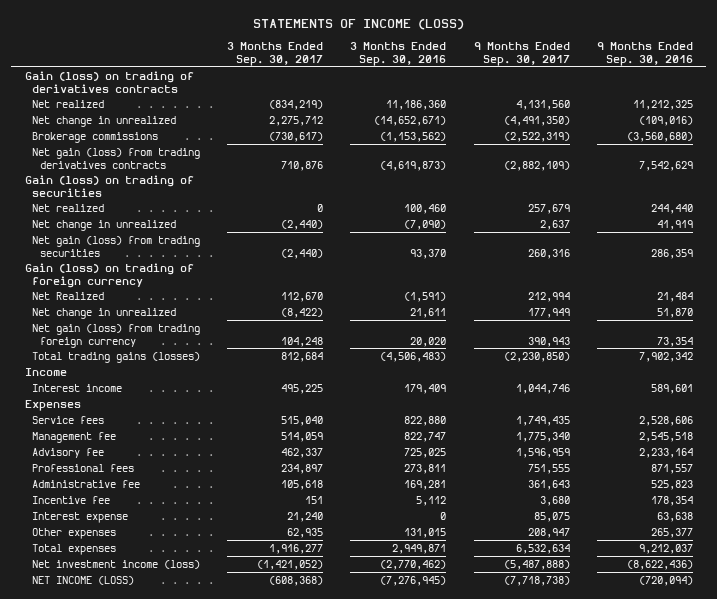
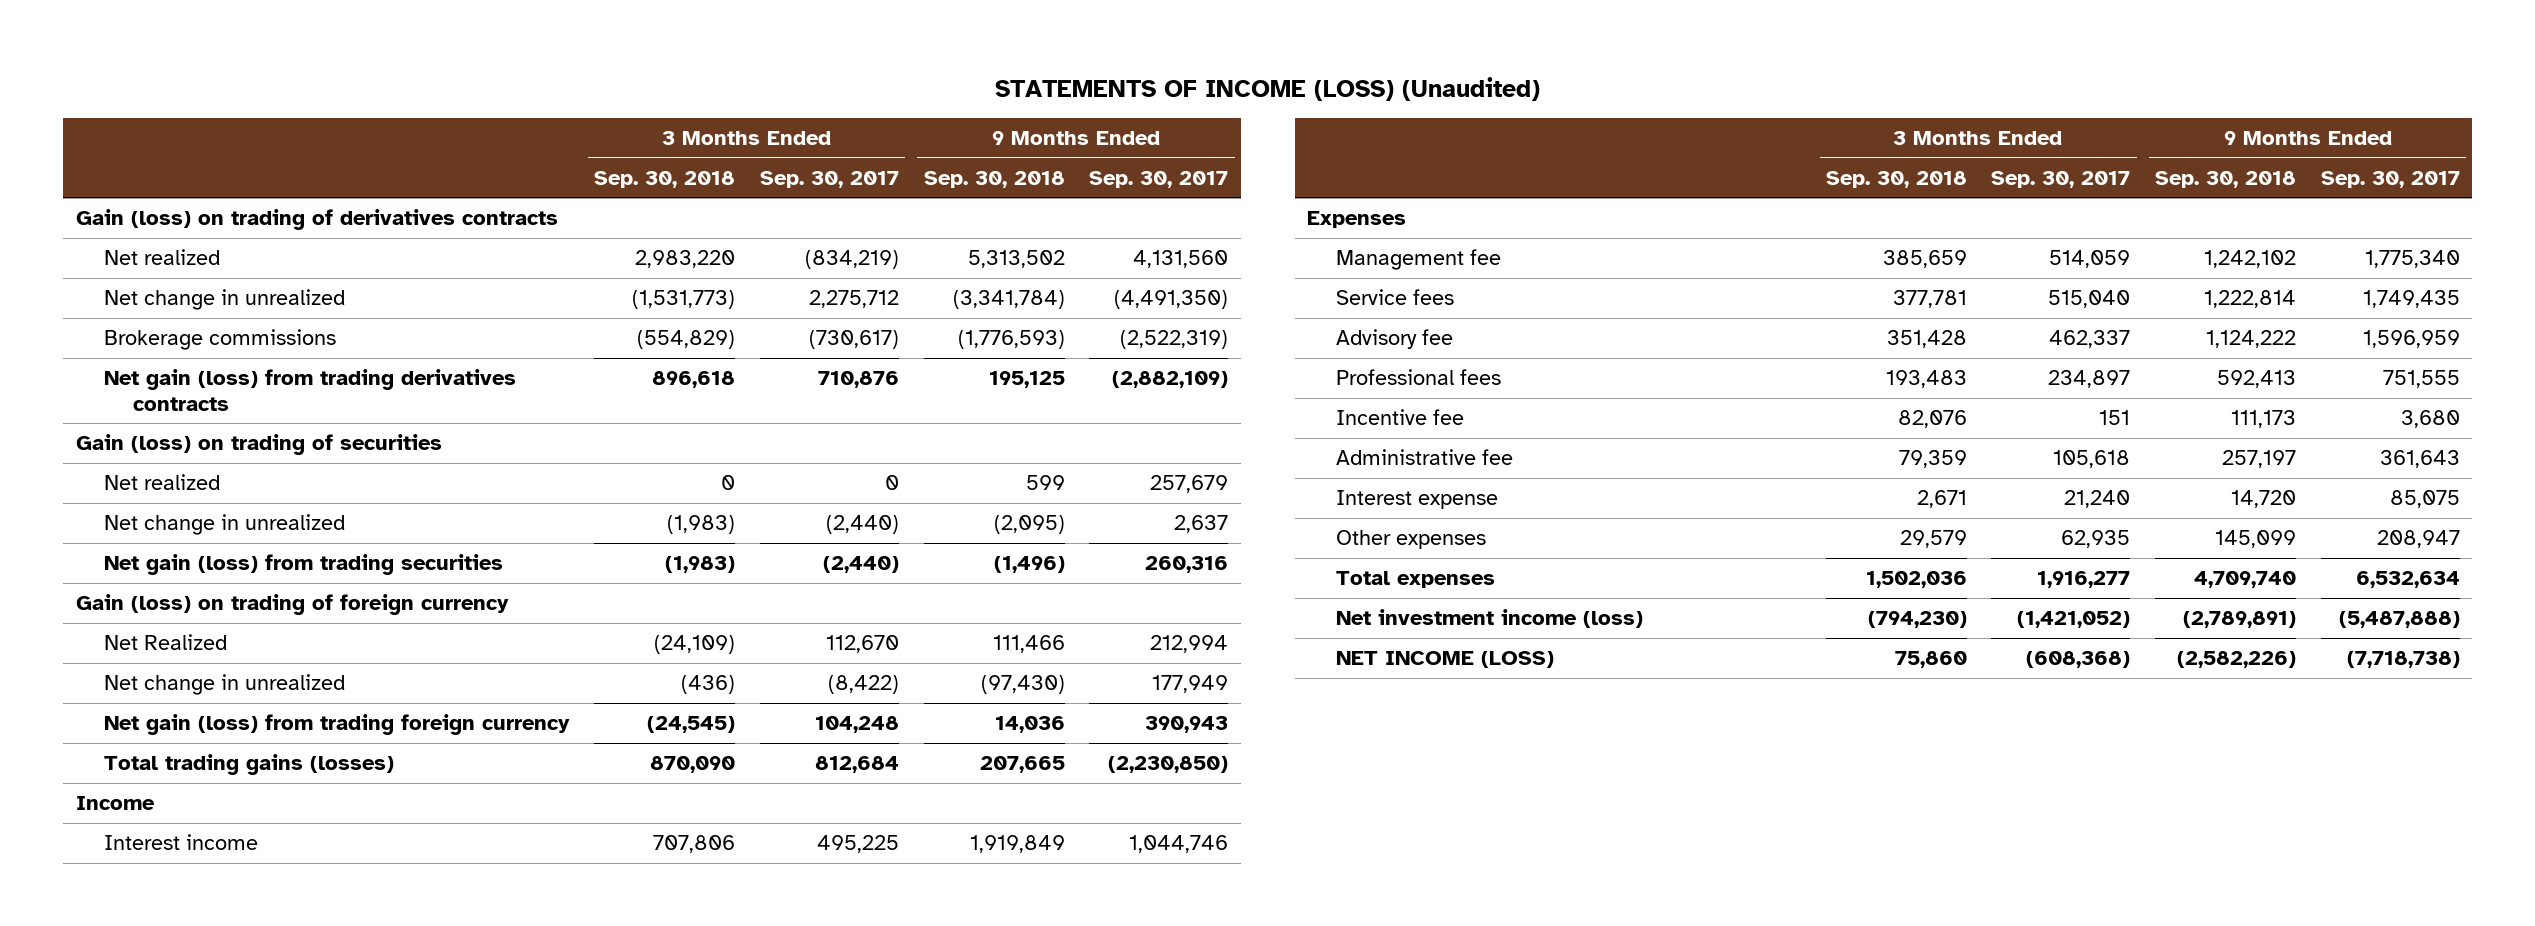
- STATEMENTS OF INCOME (LOSS)
+ STATEMENTS OF INCOME (LOSS) (Unaudited)
- | 3 Months Ended Sep. 30, 2017 | 3 Months Ended Sep. 30, 2016 | 9 Months Ended Sep. 30, 2017 | 9 Months Ended Sep. 30, 2016
+ | 3 Months Ended Sep. 30, 2018 | 3 Months Ended Sep. 30, 2017 | 9 Months Ended Sep. 30, 2018 | 9 Months Ended Sep. 30, 2017
moved down: Service fees | 377,781 | 515,040 | 1,222,814 | 1,749,435
moved down: Administrative fee | 79,359 | 105,618 | 257,197 | 361,643

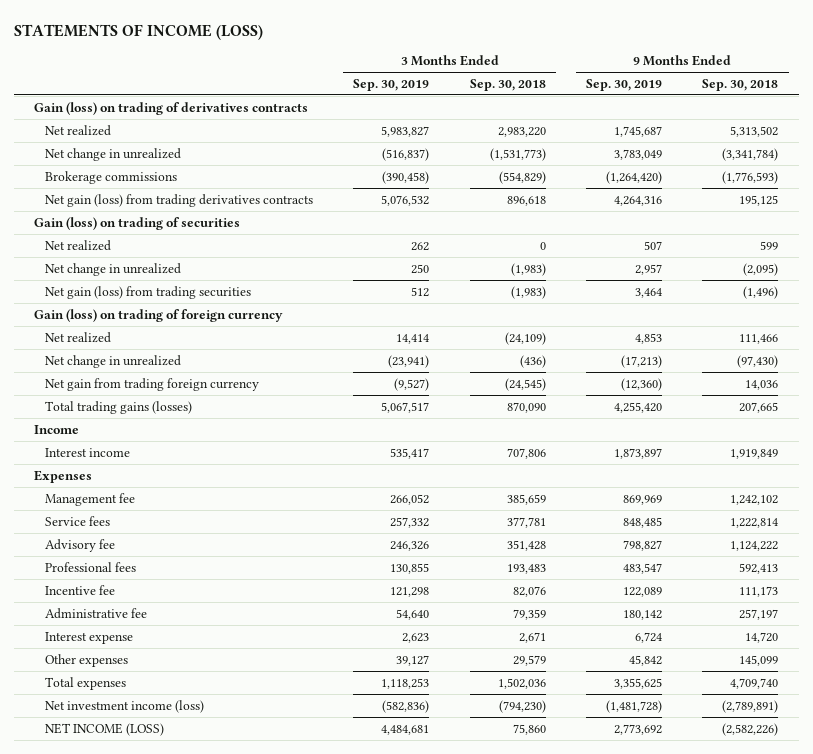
- STATEMENTS OF INCOME (LOSS) (Unaudited)
+ STATEMENTS OF INCOME (LOSS)
- | 3 Months Ended Sep. 30, 2018 | 3 Months Ended Sep. 30, 2017 | 9 Months Ended Sep. 30, 2018 | 9 Months Ended Sep. 30, 2017
+ | 3 Months Ended Sep. 30, 2019 | 3 Months Ended Sep. 30, 2018 | 9 Months Ended Sep. 30, 2019 | 9 Months Ended Sep. 30, 2018
- Net Realized | (24,109) | 112,670 | 111,466 | 212,994
+ Net realized | 14,414 | (24,109) | 4,853 | 111,466
- Net gain (loss) from trading foreign currency | (24,545) | 104,248 | 14,036 | 390,943
+ Net gain from trading foreign currency | (9,527) | (24,545) | (12,360) | 14,036

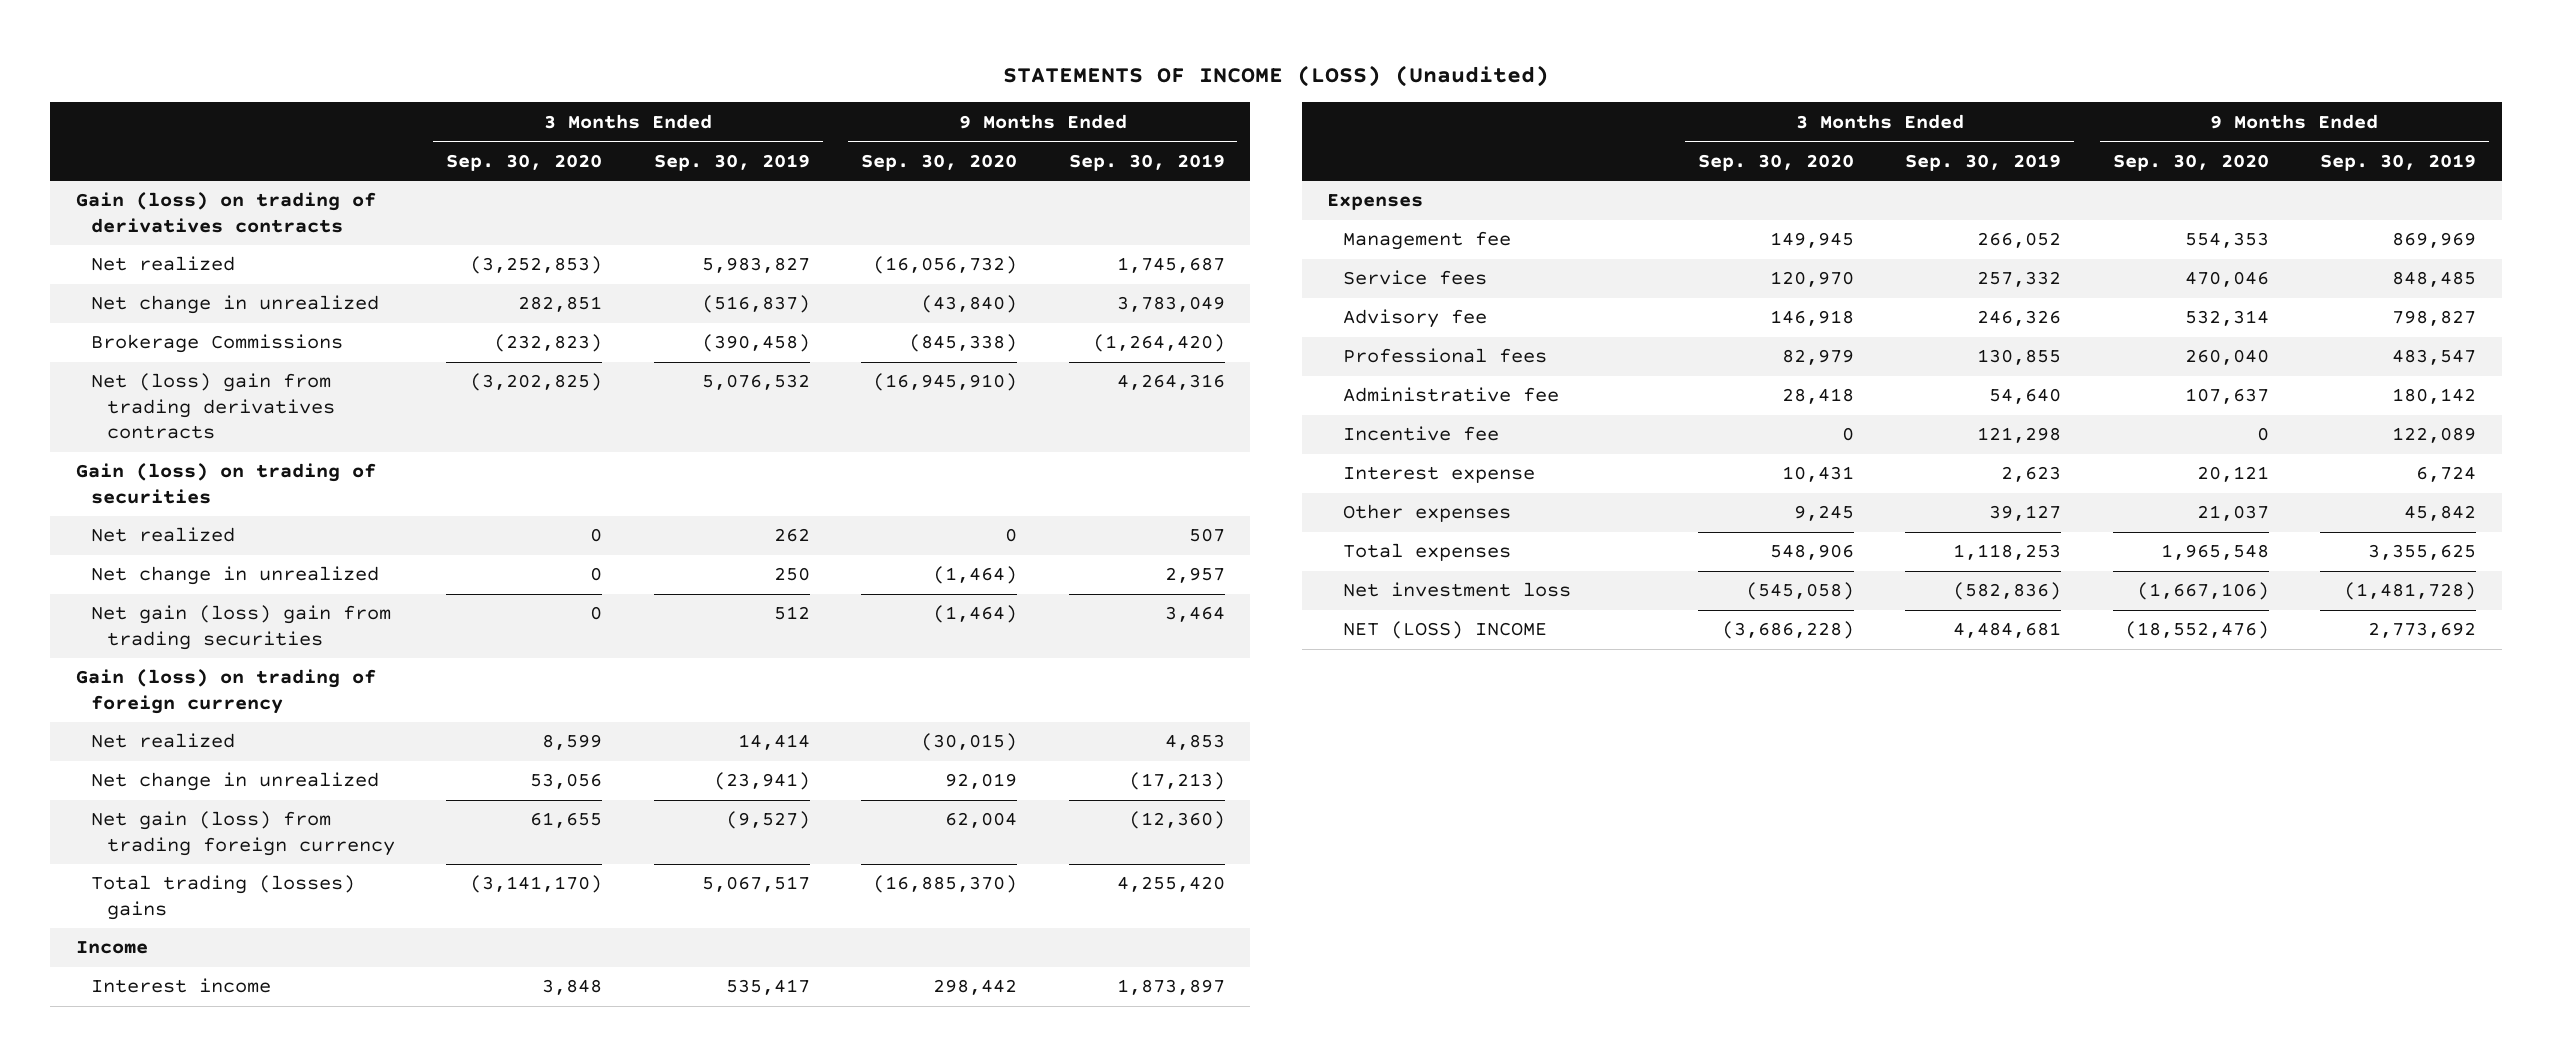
- STATEMENTS OF INCOME (LOSS)
+ STATEMENTS OF INCOME (LOSS) (Unaudited)
- | 3 Months Ended Sep. 30, 2019 | 3 Months Ended Sep. 30, 2018 | 9 Months Ended Sep. 30, 2019 | 9 Months Ended Sep. 30, 2018
+ | 3 Months Ended Sep. 30, 2020 | 3 Months Ended Sep. 30, 2019 | 9 Months Ended Sep. 30, 2020 | 9 Months Ended Sep. 30, 2019
- Brokerage commissions | (390,458) | (554,829) | (1,264,420) | (1,776,593)
- Net gain (loss) from trading derivatives contracts | 5,076,532 | 896,618 | 4,264,316 | 195,125
+ Brokerage Commissions | (232,823) | (390,458) | (845,338) | (1,264,420)
+ Net (loss) gain from trading derivatives contracts | (3,202,825) | 5,076,532 | (16,945,910) | 4,264,316
- Net gain (loss) from trading securities | 512 | (1,983) | 3,464 | (1,496)
+ Net gain (loss) gain from trading securities | 0 | 512 | (1,464) | 3,464
- Net gain from trading foreign currency | (9,527) | (24,545) | (12,360) | 14,036
- Total trading gains (losses) | 5,067,517 | 870,090 | 4,255,420 | 207,665
+ Net gain (loss) from trading foreign currency | 61,655 | (9,527) | 62,004 | (12,360)
+ Total trading (losses) gains | (3,141,170) | 5,067,517 | (16,885,370) | 4,255,420
moved down: Incentive fee | 0 | 121,298 | 0 | 122,089
- Net investment income (loss) | (582,836) | (794,230) | (1,481,728) | (2,789,891)
- NET INCOME (LOSS) | 4,484,681 | 75,860 | 2,773,692 | (2,582,226)
+ Net investment loss | (545,058) | (582,836) | (1,667,106) | (1,481,728)
+ NET (LOSS) INCOME | (3,686,228) | 4,484,681 | (18,552,476) | 2,773,692

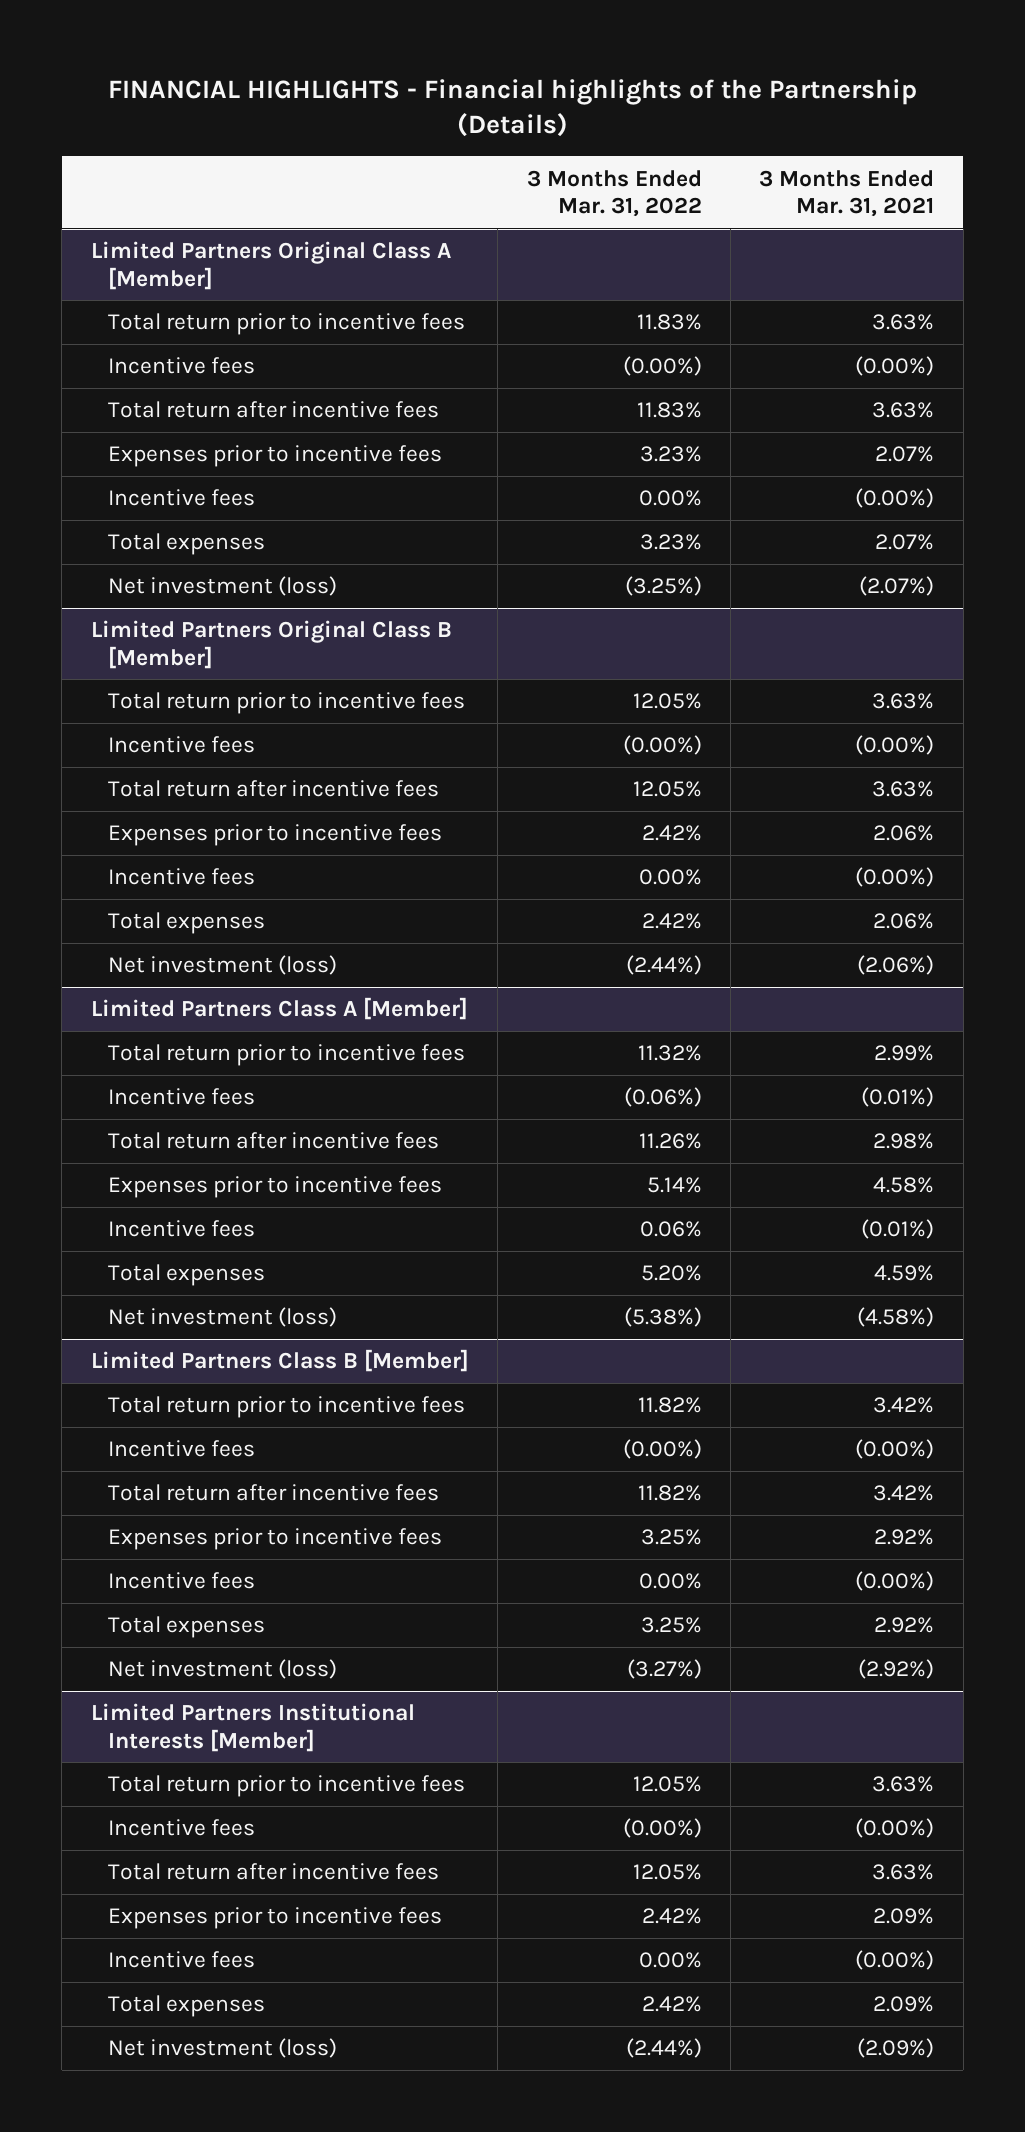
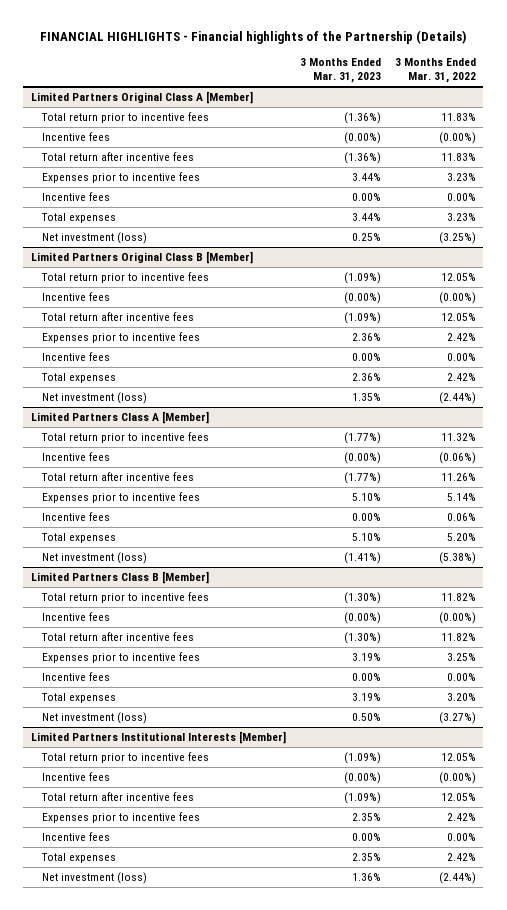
- | 3 Months Ended Mar. 31, 2022 | 3 Months Ended Mar. 31, 2021
+ | 3 Months Ended Mar. 31, 2023 | 3 Months Ended Mar. 31, 2022
@ Limited Partners Class B [Member]
- Total expenses | 3.25% | 2.92%
+ Total expenses | 3.19% | 3.20%

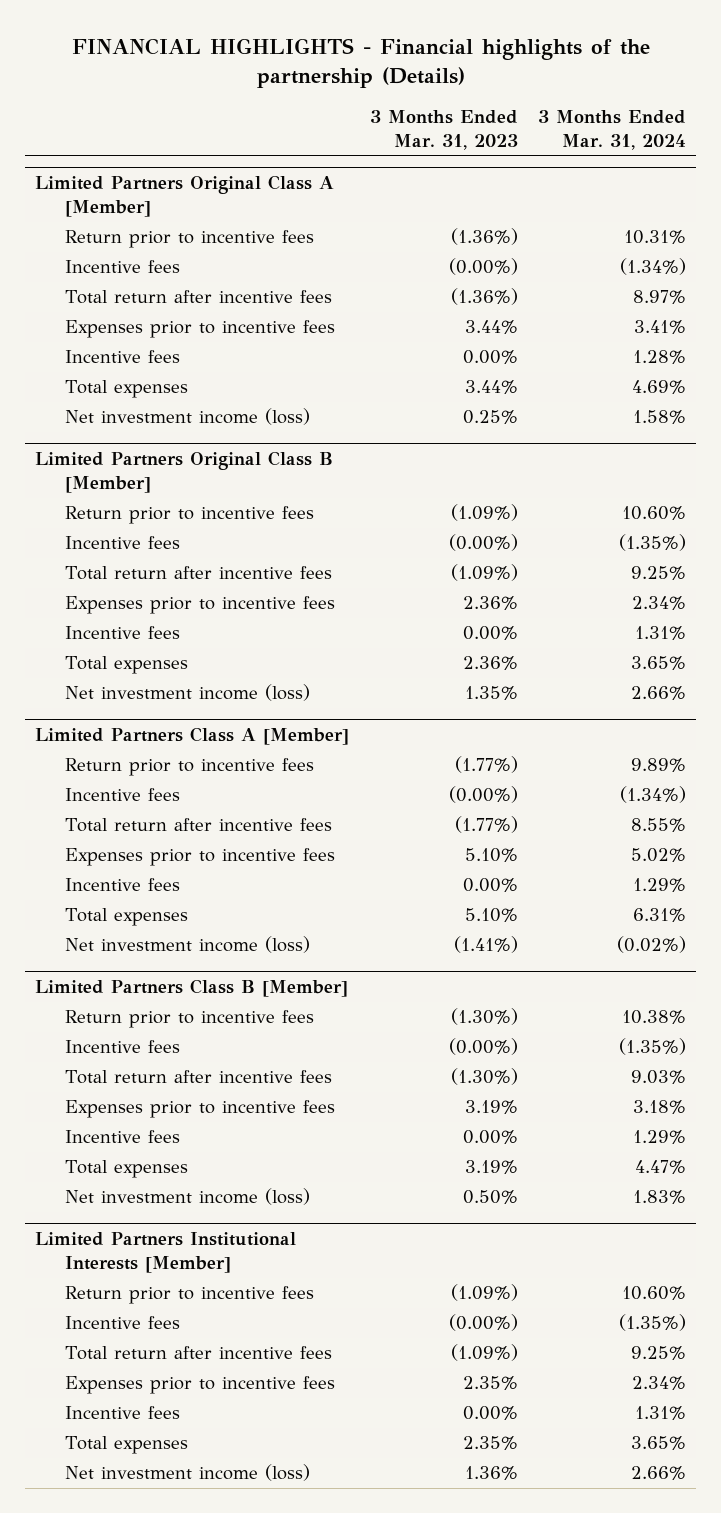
- FINANCIAL HIGHLIGHTS - Financial highlights of the Partnership (Details)
+ FINANCIAL HIGHLIGHTS - Financial highlights of the partnership (Details)
- | 3 Months Ended Mar. 31, 2023 | 3 Months Ended Mar. 31, 2022
+ | 3 Months Ended Mar. 31, 2023 | 3 Months Ended Mar. 31, 2024
@ Limited Partners Original Class A [Member]
- Total return prior to incentive fees | (1.36%) | 11.83%
+ Return prior to incentive fees | (1.36%) | 10.31%
- Net investment (loss) | 0.25% | (3.25%)
+ Net investment income (loss) | 0.25% | 1.58%
@ Limited Partners Original Class B [Member]
- Total return prior to incentive fees | (1.09%) | 12.05%
+ Return prior to incentive fees | (1.09%) | 10.60%
- Net investment (loss) | 1.35% | (2.44%)
+ Net investment income (loss) | 1.35% | 2.66%
@ Limited Partners Class A [Member]
- Total return prior to incentive fees | (1.77%) | 11.32%
+ Return prior to incentive fees | (1.77%) | 9.89%
- Net investment (loss) | (1.41%) | (5.38%)
+ Net investment income (loss) | (1.41%) | (0.02%)
@ Limited Partners Class B [Member]
- Total return prior to incentive fees | (1.30%) | 11.82%
+ Return prior to incentive fees | (1.30%) | 10.38%
- Net investment (loss) | 0.50% | (3.27%)
+ Net investment income (loss) | 0.50% | 1.83%
@ Limited Partners Institutional Interests [Member]
- Total return prior to incentive fees | (1.09%) | 12.05%
+ Return prior to incentive fees | (1.09%) | 10.60%
- Net investment (loss) | 1.36% | (2.44%)
+ Net investment income (loss) | 1.36% | 2.66%

